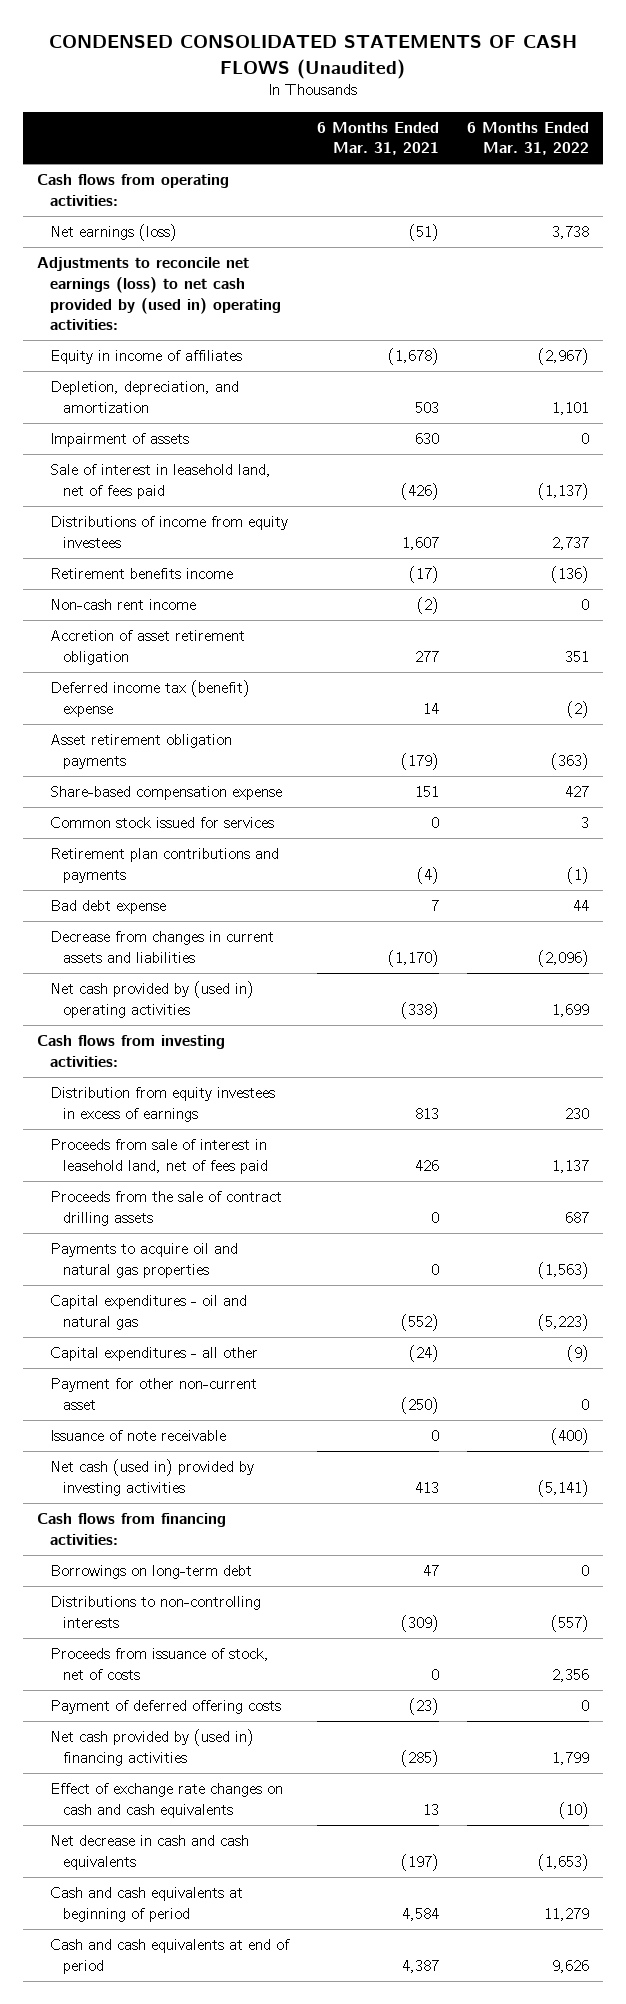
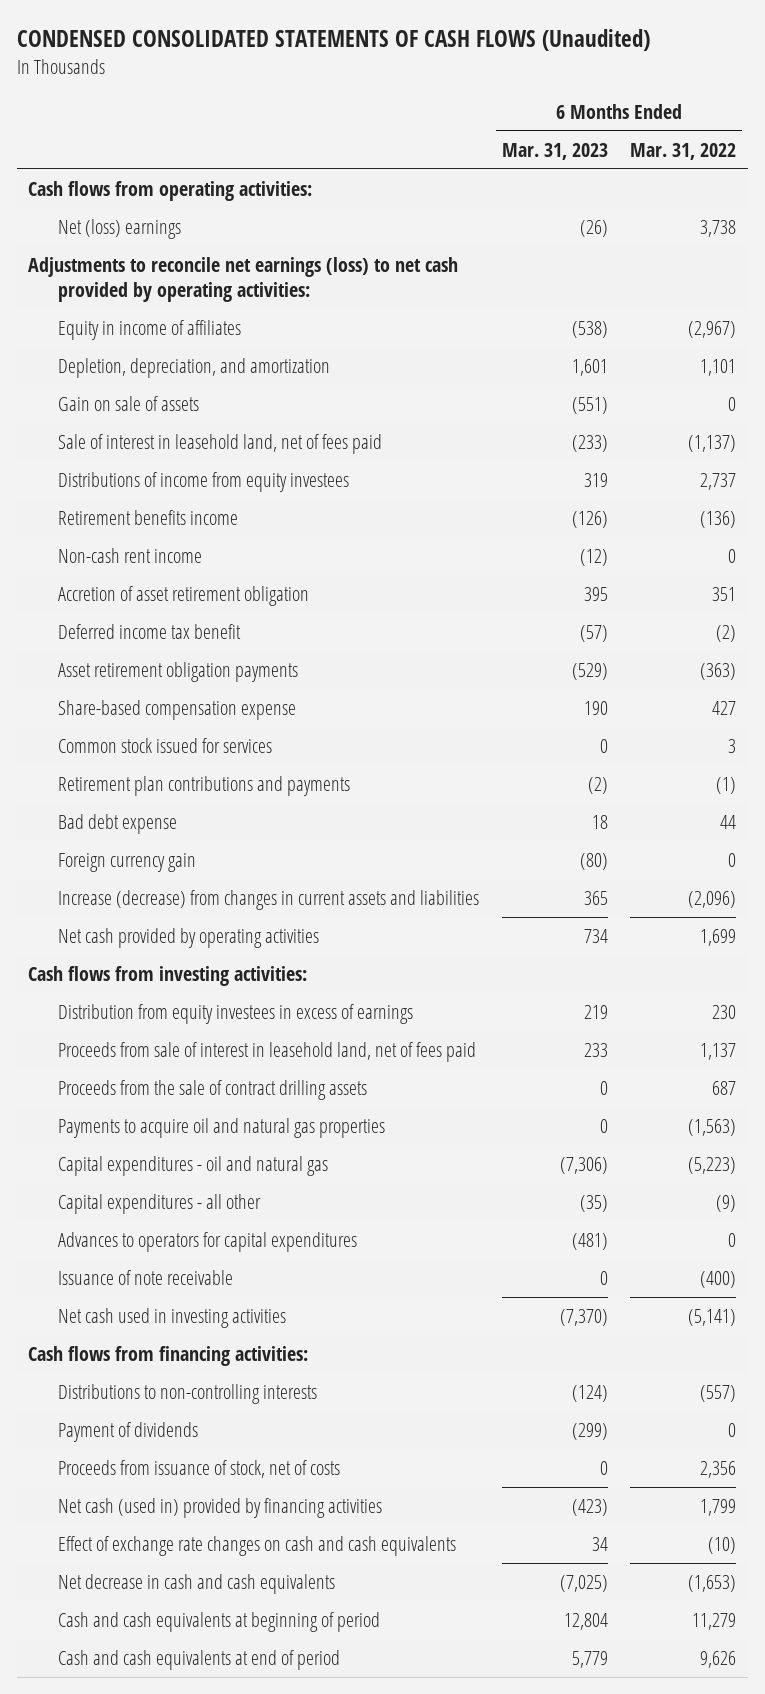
- | 6 Months Ended Mar. 31, 2021 | 6 Months Ended Mar. 31, 2022
+ | 6 Months Ended Mar. 31, 2023 | 6 Months Ended Mar. 31, 2022
- Net earnings (loss) | (51) | 3,738
- Adjustments to reconcile net earnings (loss) to net cash provided by (used in) operating activities:
+ Net (loss) earnings | (26) | 3,738
+ Adjustments to reconcile net earnings (loss) to net cash provided by operating activities:
- Impairment of assets | 630 | 0
+ Gain on sale of assets | (551) | 0
- Deferred income tax (benefit) expense | 14 | (2)
+ Deferred income tax benefit | (57) | (2)
- Decrease from changes in current assets and liabilities | (1,170) | (2,096)
- Net cash provided by (used in) operating activities | (338) | 1,699
+ Foreign currency gain | (80) | 0
+ Increase (decrease) from changes in current assets and liabilities | 365 | (2,096)
+ Net cash provided by operating activities | 734 | 1,699
- Payment for other non-current asset | (250) | 0
+ Advances to operators for capital expenditures | (481) | 0
- Net cash (used in) provided by investing activities | 413 | (5,141)
+ Net cash used in investing activities | (7,370) | (5,141)
- Borrowings on long-term debt | 47 | 0
+ Payment of dividends | (299) | 0
- Payment of deferred offering costs | (23) | 0
- Net cash provided by (used in) financing activities | (285) | 1,799
+ Net cash (used in) provided by financing activities | (423) | 1,799

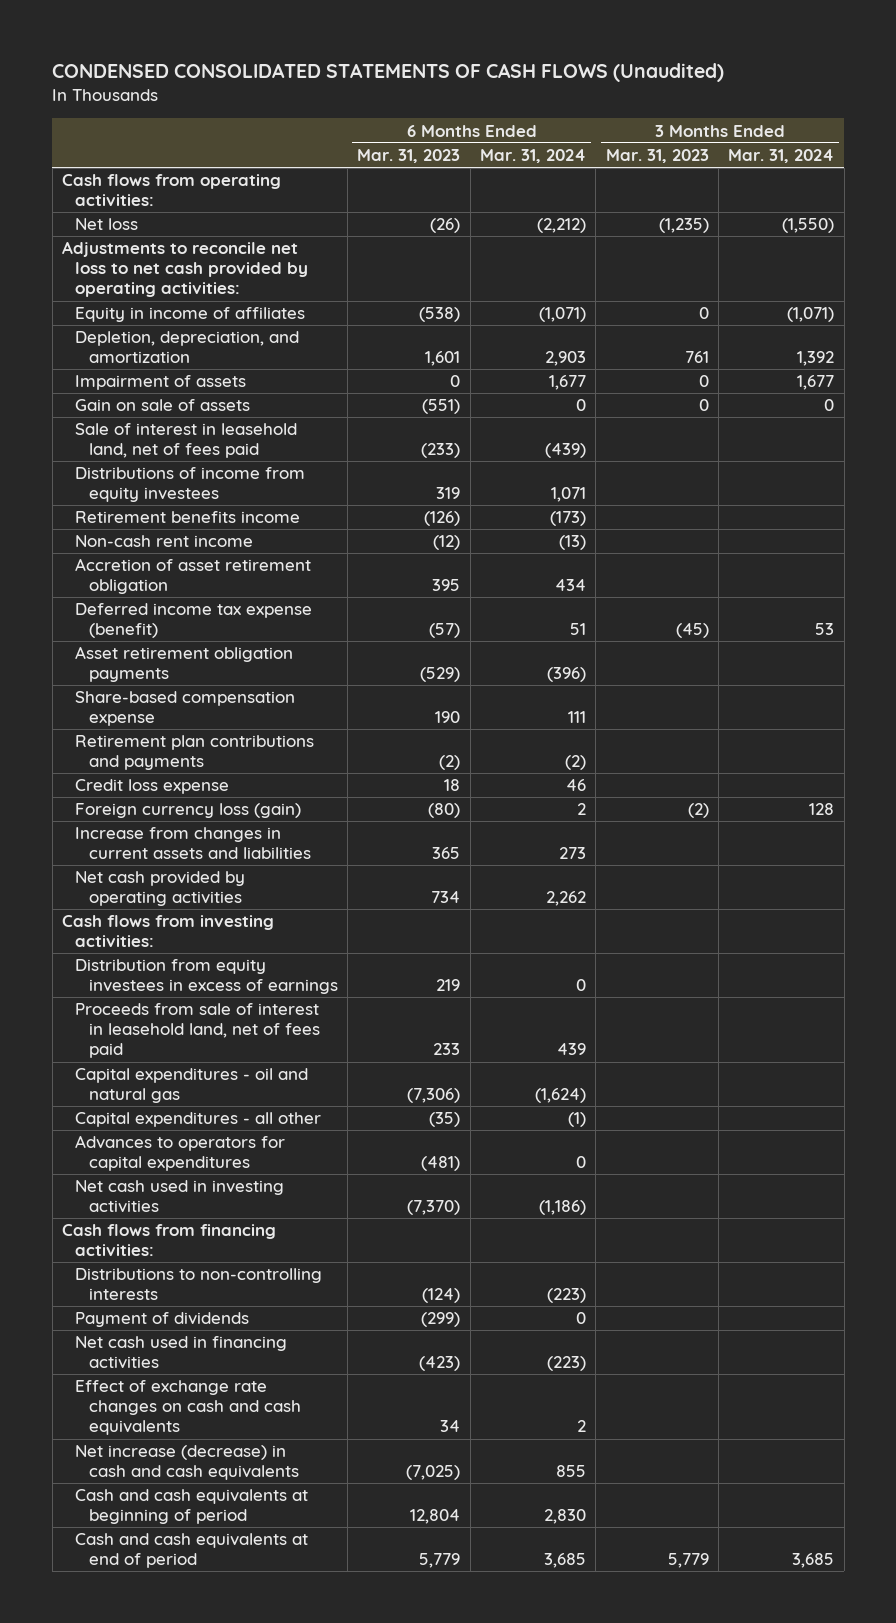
- | 6 Months Ended Mar. 31, 2023 | 6 Months Ended Mar. 31, 2022
+ | 6 Months Ended Mar. 31, 2023 | 6 Months Ended Mar. 31, 2024 | 3 Months Ended Mar. 31, 2023 | 3 Months Ended Mar. 31, 2024
- Net (loss) earnings | (26) | 3,738
- Adjustments to reconcile net earnings (loss) to net cash provided by operating activities:
+ Net loss | (26) | (2,212) | (1,235) | (1,550)
+ Adjustments to reconcile net loss to net cash provided by operating activities:
+ Impairment of assets | 0 | 1,677 | 0 | 1,677
- Deferred income tax benefit | (57) | (2)
+ Deferred income tax expense (benefit) | (57) | 51 | (45) | 53
- Common stock issued for services | 0 | 3
- Bad debt expense | 18 | 44
- Foreign currency gain | (80) | 0
- Increase (decrease) from changes in current assets and liabilities | 365 | (2,096)
+ Credit loss expense | 18 | 46 | |
+ Foreign currency loss (gain) | (80) | 2 | (2) | 128
+ Increase from changes in current assets and liabilities | 365 | 273 | |
- Proceeds from the sale of contract drilling assets | 0 | 687
- Payments to acquire oil and natural gas properties | 0 | (1,563)
- Issuance of note receivable | 0 | (400)
- Proceeds from issuance of stock, net of costs | 0 | 2,356
- Net cash (used in) provided by financing activities | (423) | 1,799
+ Net cash used in financing activities | (423) | (223) | |
- Net decrease in cash and cash equivalents | (7,025) | (1,653)
+ Net increase (decrease) in cash and cash equivalents | (7,025) | 855 | |

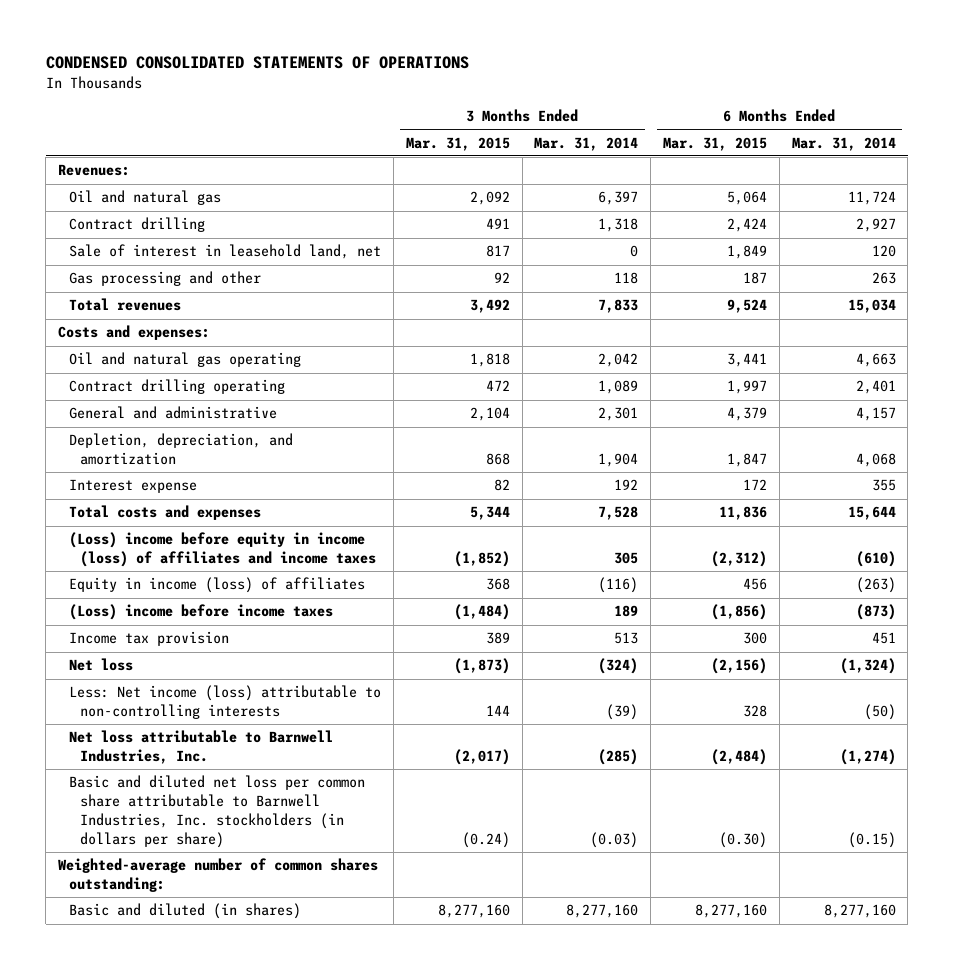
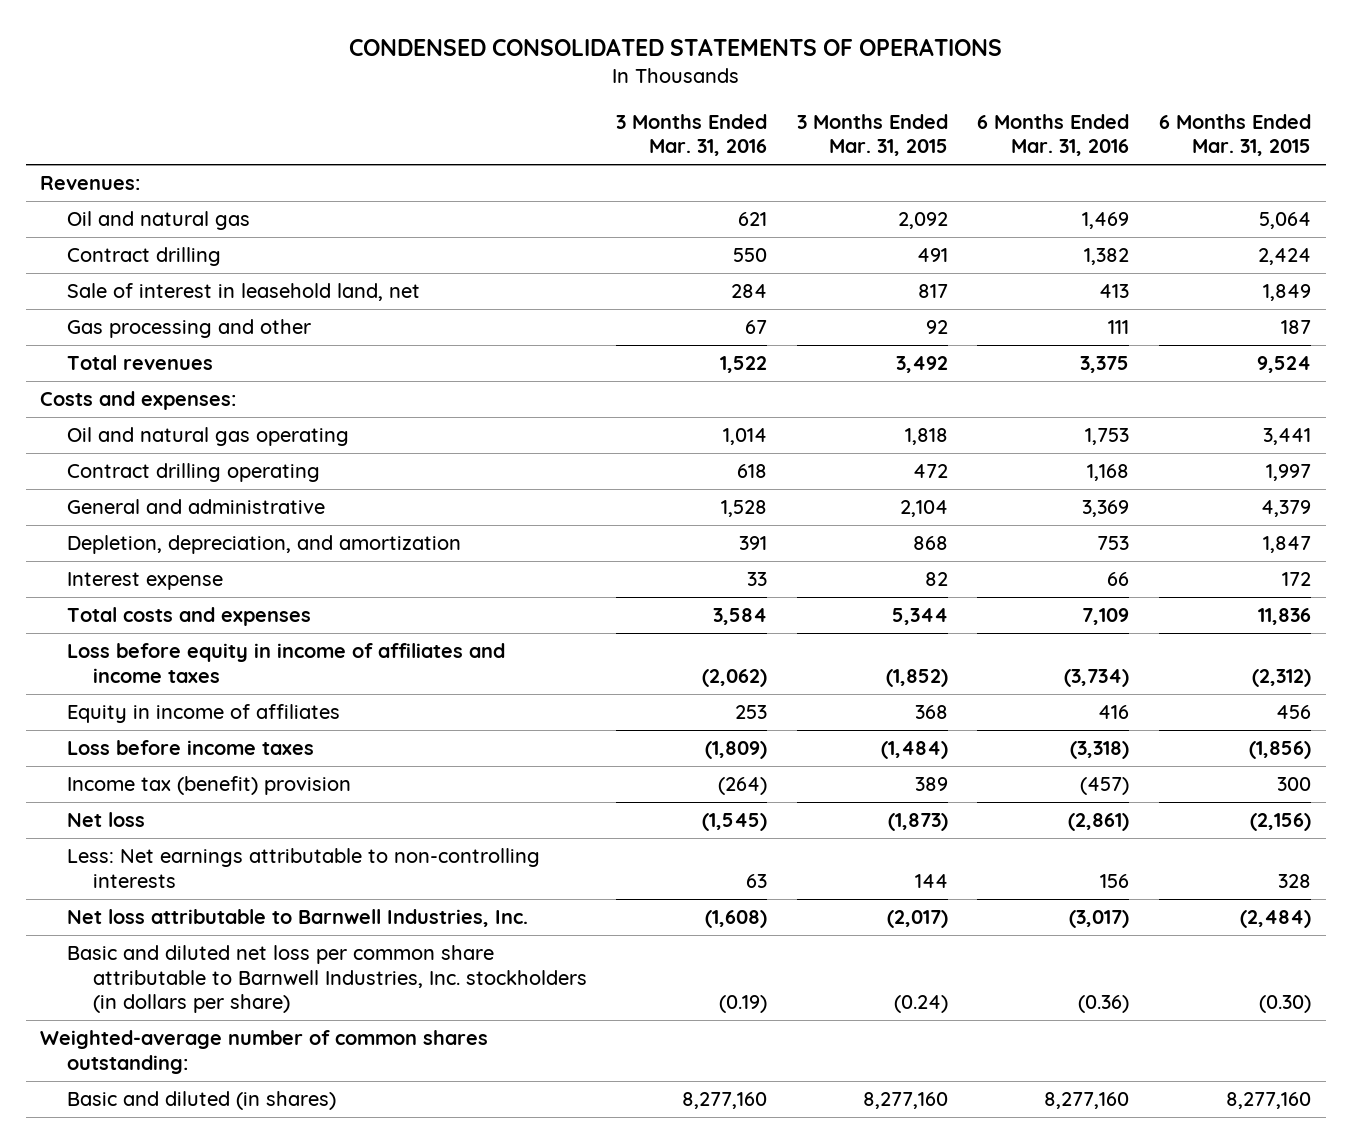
- | 3 Months Ended Mar. 31, 2015 | 3 Months Ended Mar. 31, 2014 | 6 Months Ended Mar. 31, 2015 | 6 Months Ended Mar. 31, 2014
+ | 3 Months Ended Mar. 31, 2016 | 3 Months Ended Mar. 31, 2015 | 6 Months Ended Mar. 31, 2016 | 6 Months Ended Mar. 31, 2015
- (Loss) income before equity in income (loss) of affiliates and income taxes | (1,852) | 305 | (2,312) | (610)
- Equity in income (loss) of affiliates | 368 | (116) | 456 | (263)
- (Loss) income before income taxes | (1,484) | 189 | (1,856) | (873)
- Income tax provision | 389 | 513 | 300 | 451
+ Loss before equity in income of affiliates and income taxes | (2,062) | (1,852) | (3,734) | (2,312)
+ Equity in income of affiliates | 253 | 368 | 416 | 456
+ Loss before income taxes | (1,809) | (1,484) | (3,318) | (1,856)
+ Income tax (benefit) provision | (264) | 389 | (457) | 300
- Less: Net income (loss) attributable to non-controlling interests | 144 | (39) | 328 | (50)
+ Less: Net earnings attributable to non-controlling interests | 63 | 144 | 156 | 328

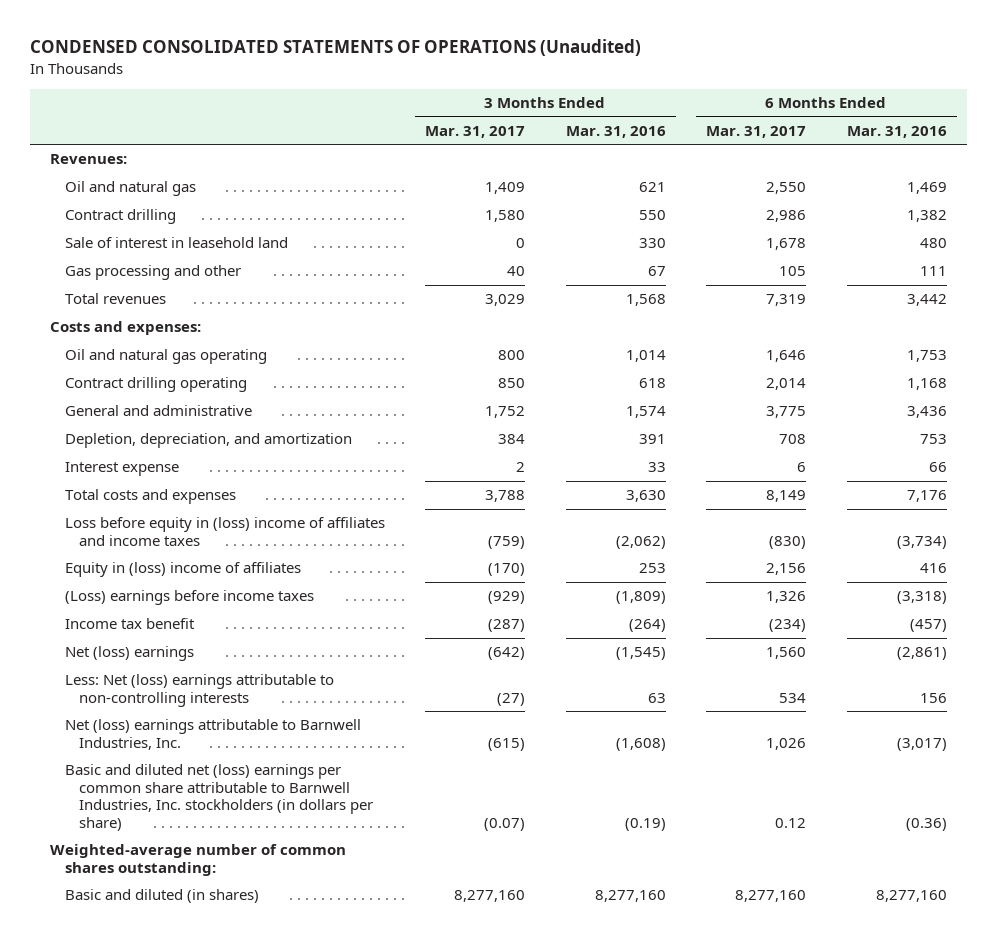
- CONDENSED CONSOLIDATED STATEMENTS OF OPERATIONS
+ CONDENSED CONSOLIDATED STATEMENTS OF OPERATIONS (Unaudited)
- | 3 Months Ended Mar. 31, 2016 | 3 Months Ended Mar. 31, 2015 | 6 Months Ended Mar. 31, 2016 | 6 Months Ended Mar. 31, 2015
+ | 3 Months Ended Mar. 31, 2017 | 3 Months Ended Mar. 31, 2016 | 6 Months Ended Mar. 31, 2017 | 6 Months Ended Mar. 31, 2016
- Sale of interest in leasehold land, net | 284 | 817 | 413 | 1,849
+ Sale of interest in leasehold land | 0 | 330 | 1,678 | 480
- Total revenues | 1,522 | 3,492 | 3,375 | 9,524
+ Total revenues | 3,029 | 1,568 | 7,319 | 3,442
- General and administrative | 1,528 | 2,104 | 3,369 | 4,379
+ General and administrative | 1,752 | 1,574 | 3,775 | 3,436
- Total costs and expenses | 3,584 | 5,344 | 7,109 | 11,836
- Loss before equity in income of affiliates and income taxes | (2,062) | (1,852) | (3,734) | (2,312)
- Equity in income of affiliates | 253 | 368 | 416 | 456
- Loss before income taxes | (1,809) | (1,484) | (3,318) | (1,856)
- Income tax (benefit) provision | (264) | 389 | (457) | 300
- Net loss | (1,545) | (1,873) | (2,861) | (2,156)
- Less: Net earnings attributable to non-controlling interests | 63 | 144 | 156 | 328
- Net loss attributable to Barnwell Industries, Inc. | (1,608) | (2,017) | (3,017) | (2,484)
- Basic and diluted net loss per common share attributable to Barnwell Industries, Inc. stockholders (in dollars per share) | (0.19) | (0.24) | (0.36) | (0.30)
+ Total costs and expenses | 3,788 | 3,630 | 8,149 | 7,176
+ Loss before equity in (loss) income of affiliates and income taxes | (759) | (2,062) | (830) | (3,734)
+ Equity in (loss) income of affiliates | (170) | 253 | 2,156 | 416
+ (Loss) earnings before income taxes | (929) | (1,809) | 1,326 | (3,318)
+ Income tax benefit | (287) | (264) | (234) | (457)
+ Net (loss) earnings | (642) | (1,545) | 1,560 | (2,861)
+ Less: Net (loss) earnings attributable to non-controlling interests | (27) | 63 | 534 | 156
+ Net (loss) earnings attributable to Barnwell Industries, Inc. | (615) | (1,608) | 1,026 | (3,017)
+ Basic and diluted net (loss) earnings per common share attributable to Barnwell Industries, Inc. stockholders (in dollars per share) | (0.07) | (0.19) | 0.12 | (0.36)

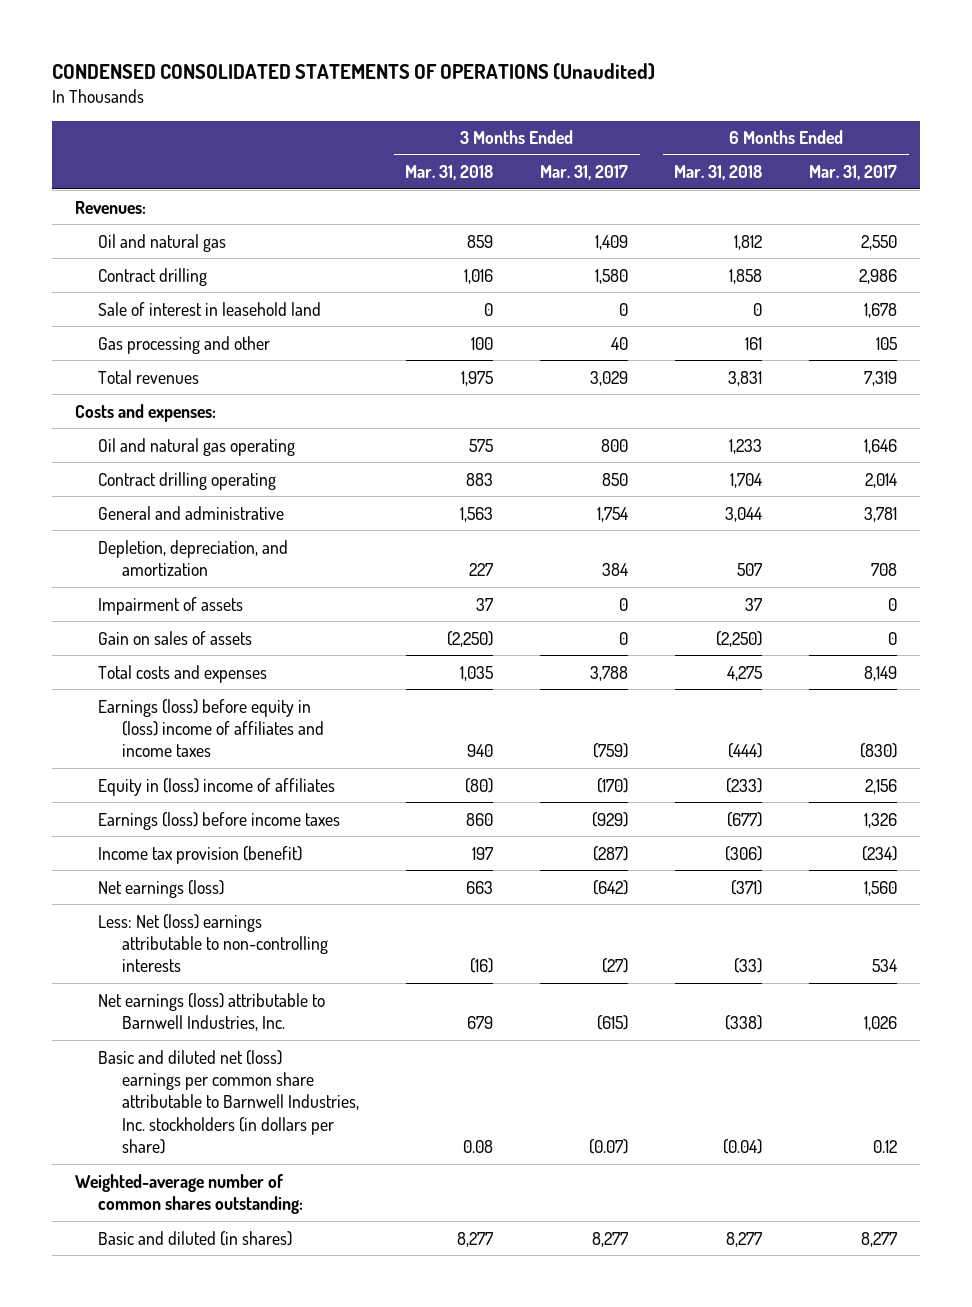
- | 3 Months Ended Mar. 31, 2017 | 3 Months Ended Mar. 31, 2016 | 6 Months Ended Mar. 31, 2017 | 6 Months Ended Mar. 31, 2016
+ | 3 Months Ended Mar. 31, 2018 | 3 Months Ended Mar. 31, 2017 | 6 Months Ended Mar. 31, 2018 | 6 Months Ended Mar. 31, 2017
- General and administrative | 1,752 | 1,574 | 3,775 | 3,436
+ General and administrative | 1,563 | 1,754 | 3,044 | 3,781
- Interest expense | 2 | 33 | 6 | 66
+ Impairment of assets | 37 | 0 | 37 | 0
+ Gain on sales of assets | (2,250) | 0 | (2,250) | 0
- Loss before equity in (loss) income of affiliates and income taxes | (759) | (2,062) | (830) | (3,734)
+ Earnings (loss) before equity in (loss) income of affiliates and income taxes | 940 | (759) | (444) | (830)
- (Loss) earnings before income taxes | (929) | (1,809) | 1,326 | (3,318)
- Income tax benefit | (287) | (264) | (234) | (457)
- Net (loss) earnings | (642) | (1,545) | 1,560 | (2,861)
+ Earnings (loss) before income taxes | 860 | (929) | (677) | 1,326
+ Income tax provision (benefit) | 197 | (287) | (306) | (234)
+ Net earnings (loss) | 663 | (642) | (371) | 1,560
- Net (loss) earnings attributable to Barnwell Industries, Inc. | (615) | (1,608) | 1,026 | (3,017)
+ Net earnings (loss) attributable to Barnwell Industries, Inc. | 679 | (615) | (338) | 1,026
- Basic and diluted (in shares) | 8,277,160 | 8,277,160 | 8,277,160 | 8,277,160
+ Basic and diluted (in shares) | 8,277 | 8,277 | 8,277 | 8,277

